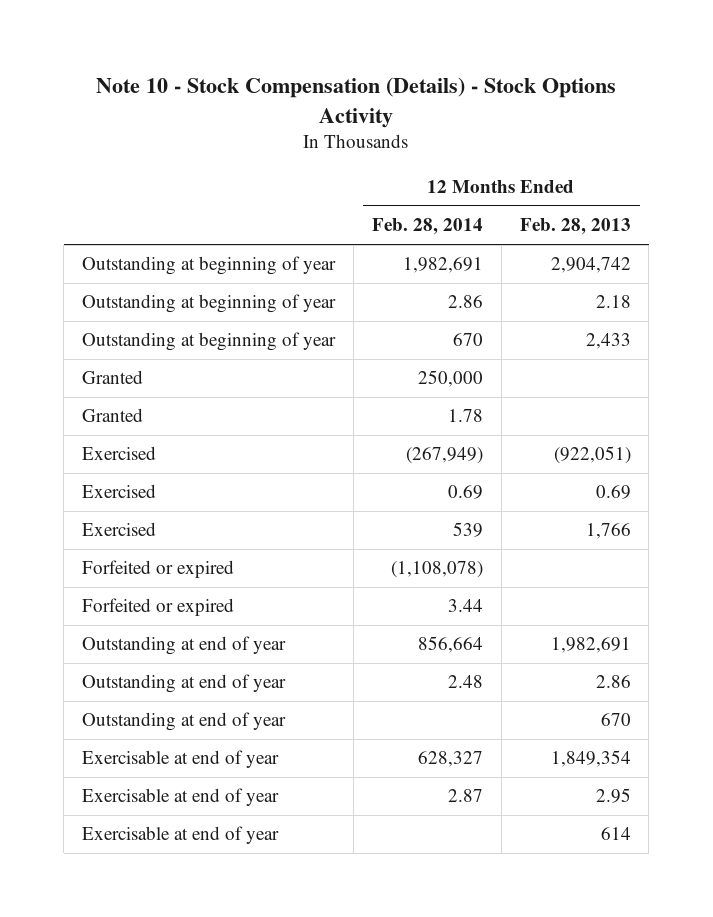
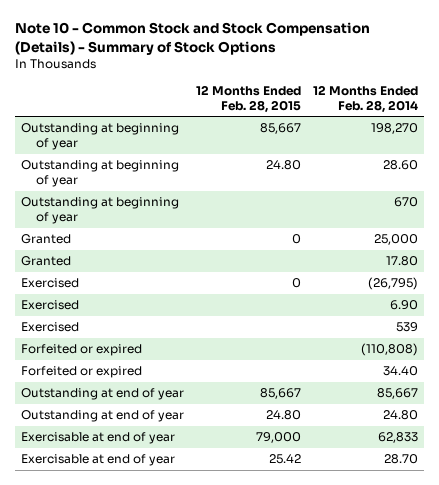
- Note 10 - Stock Compensation (Details) - Stock Options Activity
+ Note 10 - Common Stock and Stock Compensation (Details) - Summary of Stock Options
- | 12 Months Ended Feb. 28, 2014 | 12 Months Ended Feb. 28, 2013
+ | 12 Months Ended Feb. 28, 2015 | 12 Months Ended Feb. 28, 2014
- Outstanding at beginning of year | 1,982,691 | 2,904,742
- Outstanding at beginning of year | 2.86 | 2.18
+ Outstanding at beginning of year | 85,667 | 198,270
+ Outstanding at beginning of year | 24.80 | 28.60
- Granted | 250,000 |
- Granted | 1.78 |
- Exercised | (267,949) | (922,051)
- Exercised | 0.69 | 0.69
+ Granted | 0 | 25,000
+ Granted | | 17.80
+ Exercised | 0 | (26,795)
+ Exercised | | 6.90
- Forfeited or expired | (1,108,078) |
- Forfeited or expired | 3.44 |
- Outstanding at end of year | 856,664 | 1,982,691
- Outstanding at end of year | 2.48 | 2.86
- Outstanding at end of year | | 670
- Exercisable at end of year | 628,327 | 1,849,354
- Exercisable at end of year | 2.87 | 2.95
- Exercisable at end of year | | 614
+ Forfeited or expired | | (110,808)
+ Forfeited or expired | | 34.40
+ Outstanding at end of year | 85,667 | 85,667
+ Outstanding at end of year | 24.80 | 24.80
+ Exercisable at end of year | 79,000 | 62,833
+ Exercisable at end of year | 25.42 | 28.70

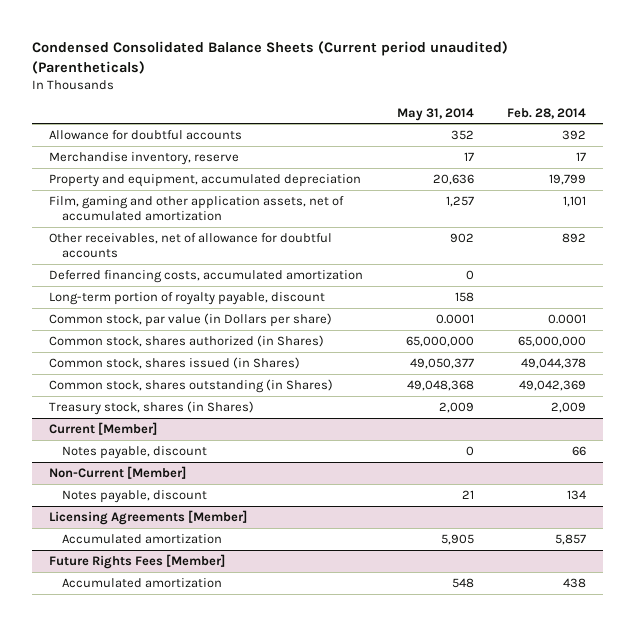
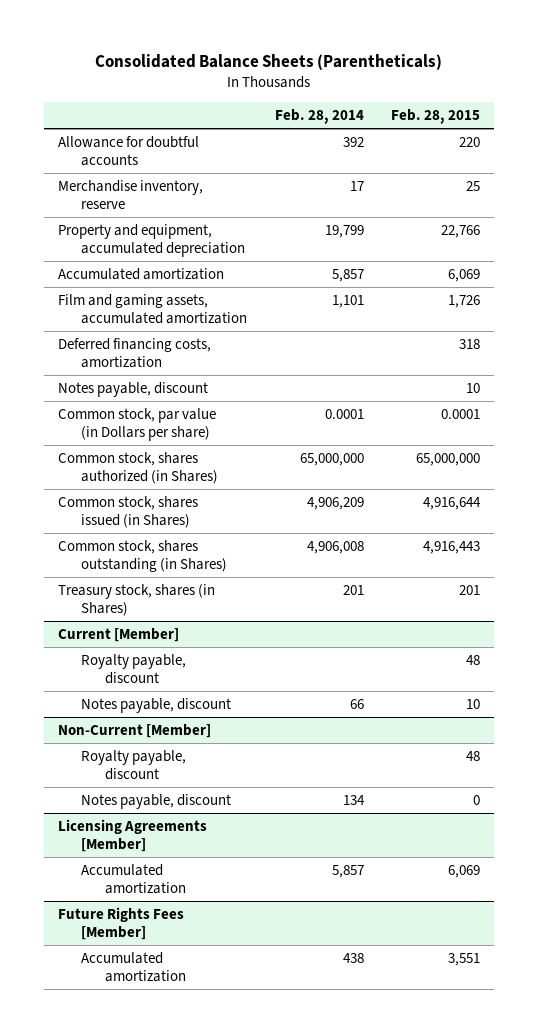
- Condensed Consolidated Balance Sheets (Current period unaudited) (Parentheticals)
+ Consolidated Balance Sheets (Parentheticals)
- | May 31, 2014 | Feb. 28, 2014
+ | Feb. 28, 2014 | Feb. 28, 2015
- Film, gaming and other application assets, net of accumulated amortization | 1,257 | 1,101
- Other receivables, net of allowance for doubtful accounts | 902 | 892
- Deferred financing costs, accumulated amortization | 0 |
- Long-term portion of royalty payable, discount | 158 |
+ Accumulated amortization | 5,857 | 6,069
+ Film and gaming assets, accumulated amortization | 1,101 | 1,726
+ Deferred financing costs, amortization | | 318
+ Notes payable, discount | | 10
- Common stock, shares issued (in Shares) | 49,050,377 | 49,044,378
- Common stock, shares outstanding (in Shares) | 49,048,368 | 49,042,369
- Treasury stock, shares (in Shares) | 2,009 | 2,009
+ Common stock, shares issued (in Shares) | 4,906,209 | 4,916,644
+ Common stock, shares outstanding (in Shares) | 4,906,008 | 4,916,443
+ Treasury stock, shares (in Shares) | 201 | 201
@ Current [Member]
+ Royalty payable, discount | | 48
@ Non-Current [Member]
+ Royalty payable, discount | | 48

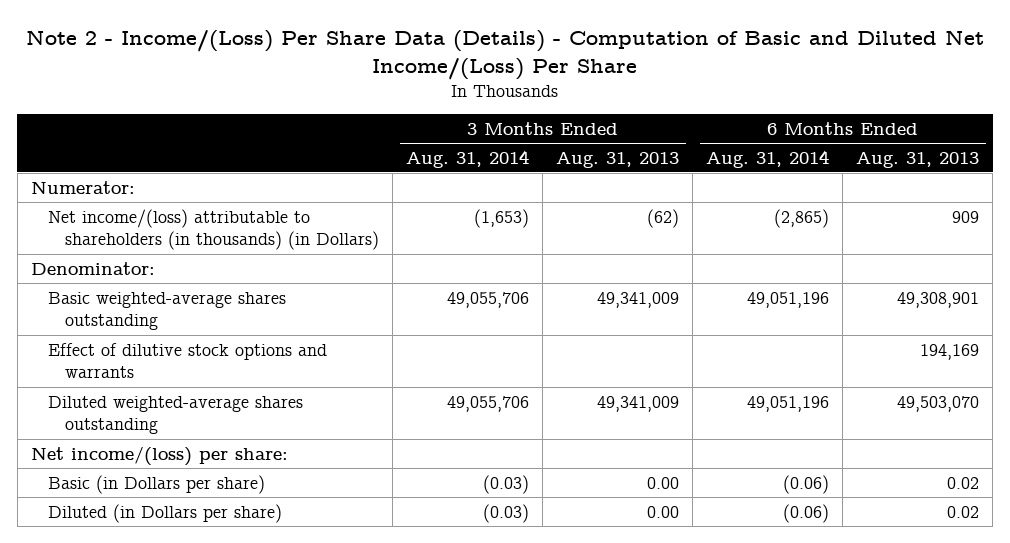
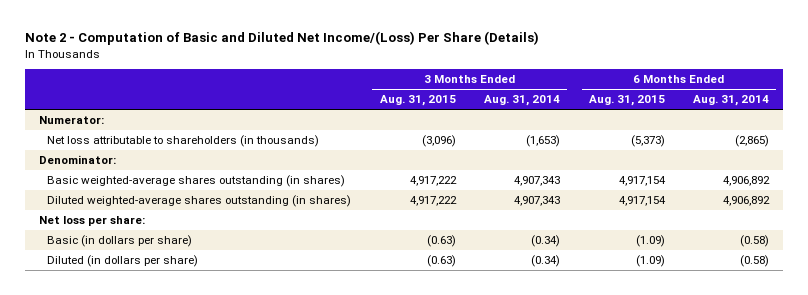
- Note 2 - Income/(Loss) Per Share Data (Details) - Computation of Basic and Diluted Net Income/(Loss) Per Share
+ Note 2 - Computation of Basic and Diluted Net Income/(Loss) Per Share (Details)
- | 3 Months Ended Aug. 31, 2014 | 3 Months Ended Aug. 31, 2013 | 6 Months Ended Aug. 31, 2014 | 6 Months Ended Aug. 31, 2013
+ | 3 Months Ended Aug. 31, 2015 | 3 Months Ended Aug. 31, 2014 | 6 Months Ended Aug. 31, 2015 | 6 Months Ended Aug. 31, 2014
- Net income/(loss) attributable to shareholders (in thousands) (in Dollars) | (1,653) | (62) | (2,865) | 909
+ Net loss attributable to shareholders (in thousands) | (3,096) | (1,653) | (5,373) | (2,865)
- Basic weighted-average shares outstanding | 49,055,706 | 49,341,009 | 49,051,196 | 49,308,901
- Effect of dilutive stock options and warrants | | | | 194,169
- Diluted weighted-average shares outstanding | 49,055,706 | 49,341,009 | 49,051,196 | 49,503,070
- Net income/(loss) per share:
- Basic (in Dollars per share) | (0.03) | 0.00 | (0.06) | 0.02
- Diluted (in Dollars per share) | (0.03) | 0.00 | (0.06) | 0.02
+ Basic weighted-average shares outstanding (in shares) | 4,917,222 | 4,907,343 | 4,917,154 | 4,906,892
+ Diluted weighted-average shares outstanding (in shares) | 4,917,222 | 4,907,343 | 4,917,154 | 4,906,892
+ Net loss per share:
+ Basic (in dollars per share) | (0.63) | (0.34) | (1.09) | (0.58)
+ Diluted (in dollars per share) | (0.63) | (0.34) | (1.09) | (0.58)

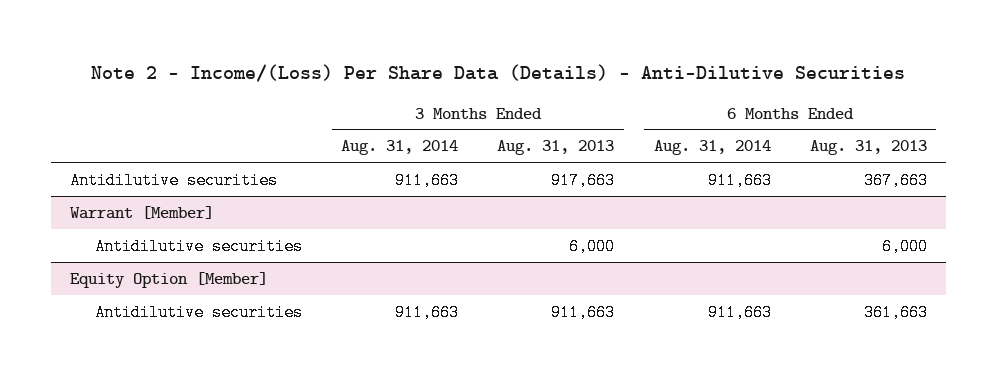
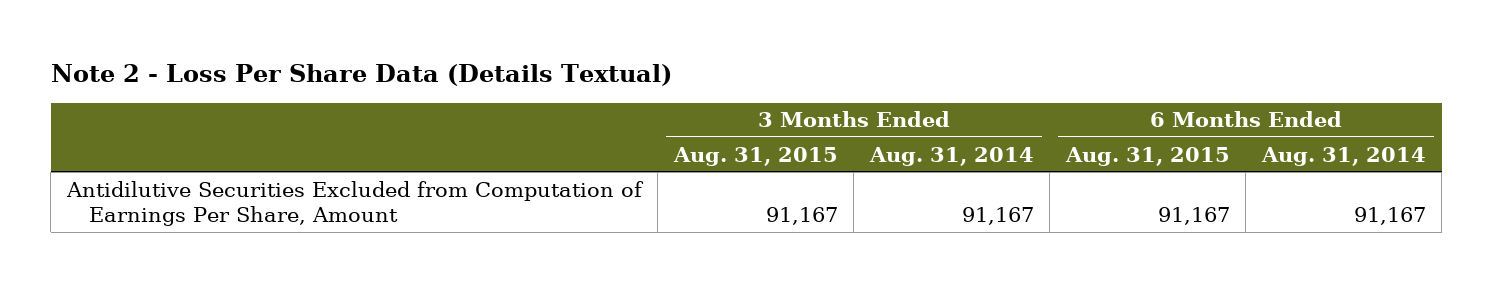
- Note 2 - Income/(Loss) Per Share Data (Details) - Anti-Dilutive Securities
+ Note 2 - Loss Per Share Data (Details Textual)
- | 3 Months Ended Aug. 31, 2014 | 3 Months Ended Aug. 31, 2013 | 6 Months Ended Aug. 31, 2014 | 6 Months Ended Aug. 31, 2013
+ | 3 Months Ended Aug. 31, 2015 | 3 Months Ended Aug. 31, 2014 | 6 Months Ended Aug. 31, 2015 | 6 Months Ended Aug. 31, 2014
- Antidilutive securities | 911,663 | 917,663 | 911,663 | 367,663
- Warrant [Member]
- Antidilutive securities | | 6,000 | | 6,000
- Equity Option [Member]
- Antidilutive securities | 911,663 | 911,663 | 911,663 | 361,663
+ Antidilutive Securities Excluded from Computation of Earnings Per Share, Amount | 91,167 | 91,167 | 91,167 | 91,167

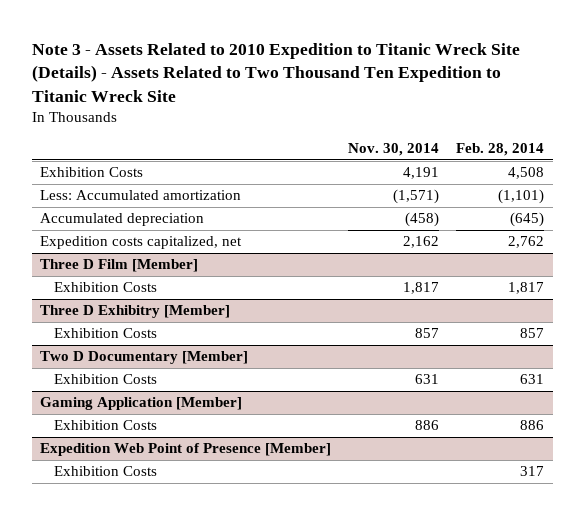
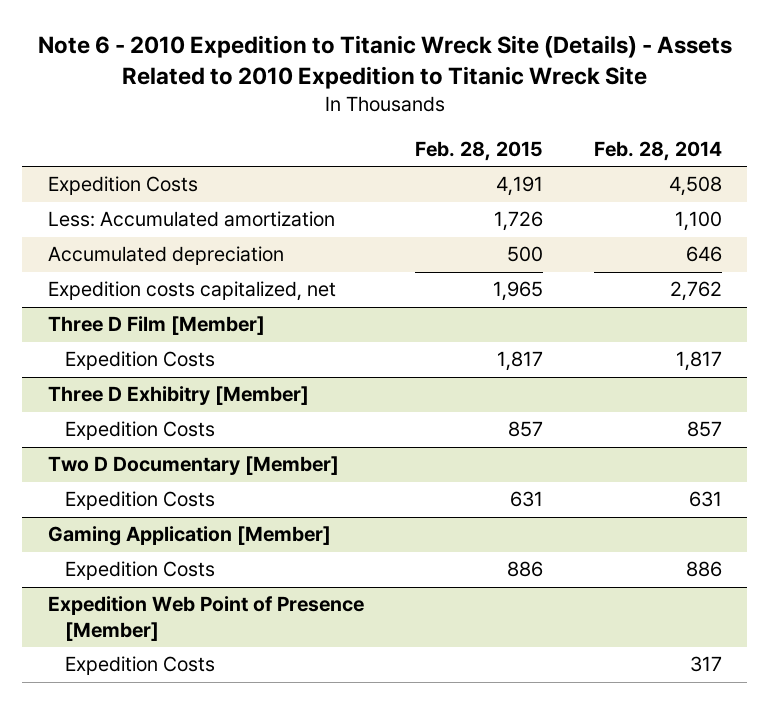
- Note 3 - Assets Related to 2010 Expedition to Titanic Wreck Site (Details) - Assets Related to Two Thousand Ten Expedition to Titanic Wreck Site
+ Note 6 - 2010 Expedition to Titanic Wreck Site (Details) - Assets Related to 2010 Expedition to Titanic Wreck Site
- | Nov. 30, 2014 | Feb. 28, 2014
+ | Feb. 28, 2015 | Feb. 28, 2014
- Exhibition Costs | 4,191 | 4,508
- Less: Accumulated amortization | (1,571) | (1,101)
- Accumulated depreciation | (458) | (645)
+ Expedition Costs | 4,191 | 4,508
+ Less: Accumulated amortization | 1,726 | 1,100
+ Accumulated depreciation | 500 | 646
@ Three D Film [Member]
- Exhibition Costs | 1,817 | 1,817
+ Expedition Costs | 1,817 | 1,817
@ Three D Exhibitry [Member]
- Exhibition Costs | 857 | 857
+ Expedition Costs | 857 | 857
@ Two D Documentary [Member]
- Exhibition Costs | 631 | 631
+ Expedition Costs | 631 | 631
@ Gaming Application [Member]
- Exhibition Costs | 886 | 886
+ Expedition Costs | 886 | 886
@ Expedition Web Point of Presence [Member]
- Exhibition Costs | | 317
+ Expedition Costs | | 317

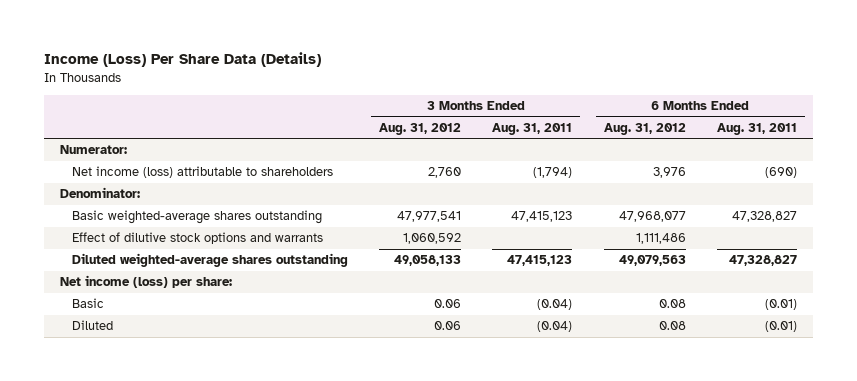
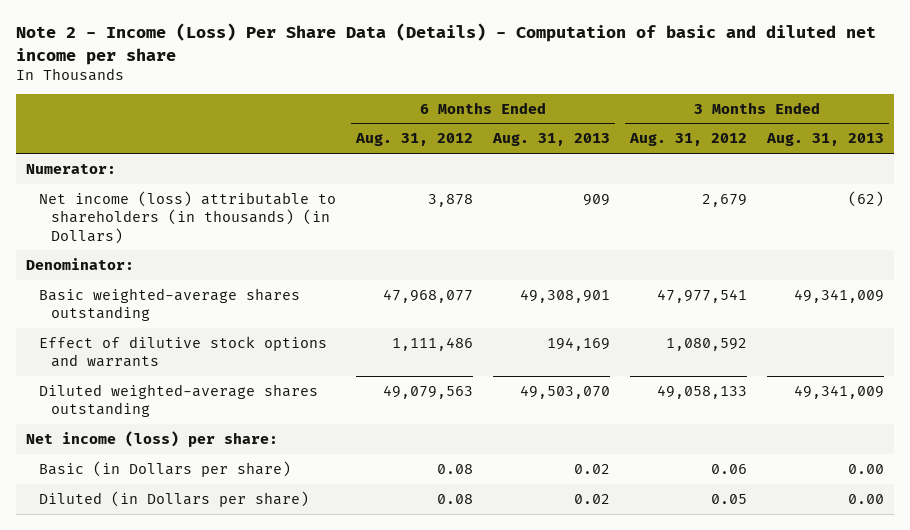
- Income (Loss) Per Share Data (Details)
+ Note 2 - Income (Loss) Per Share Data (Details) - Computation of basic and diluted net income per share
- | 3 Months Ended Aug. 31, 2012 | 3 Months Ended Aug. 31, 2011 | 6 Months Ended Aug. 31, 2012 | 6 Months Ended Aug. 31, 2011
+ | 6 Months Ended Aug. 31, 2012 | 6 Months Ended Aug. 31, 2013 | 3 Months Ended Aug. 31, 2012 | 3 Months Ended Aug. 31, 2013
- Net income (loss) attributable to shareholders | 2,760 | (1,794) | 3,976 | (690)
+ Net income (loss) attributable to shareholders (in thousands) (in Dollars) | 3,878 | 909 | 2,679 | (62)
- Effect of dilutive stock options and warrants | 1,060,592 | | 1,111,486 |
+ Effect of dilutive stock options and warrants | 1,111,486 | 194,169 | 1,080,592 |
- Basic | 0.06 | (0.04) | 0.08 | (0.01)
- Diluted | 0.06 | (0.04) | 0.08 | (0.01)
+ Basic (in Dollars per share) | 0.08 | 0.02 | 0.06 | 0.00
+ Diluted (in Dollars per share) | 0.08 | 0.02 | 0.05 | 0.00

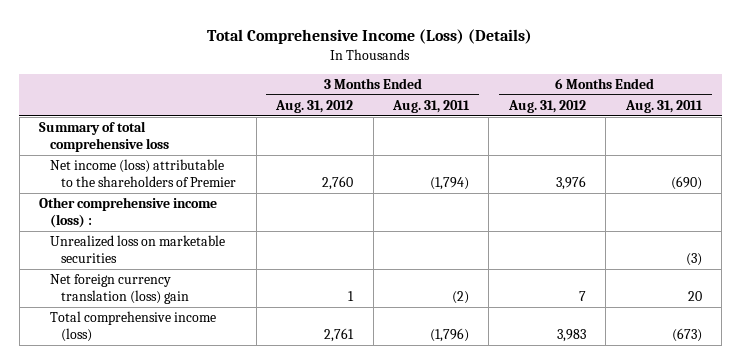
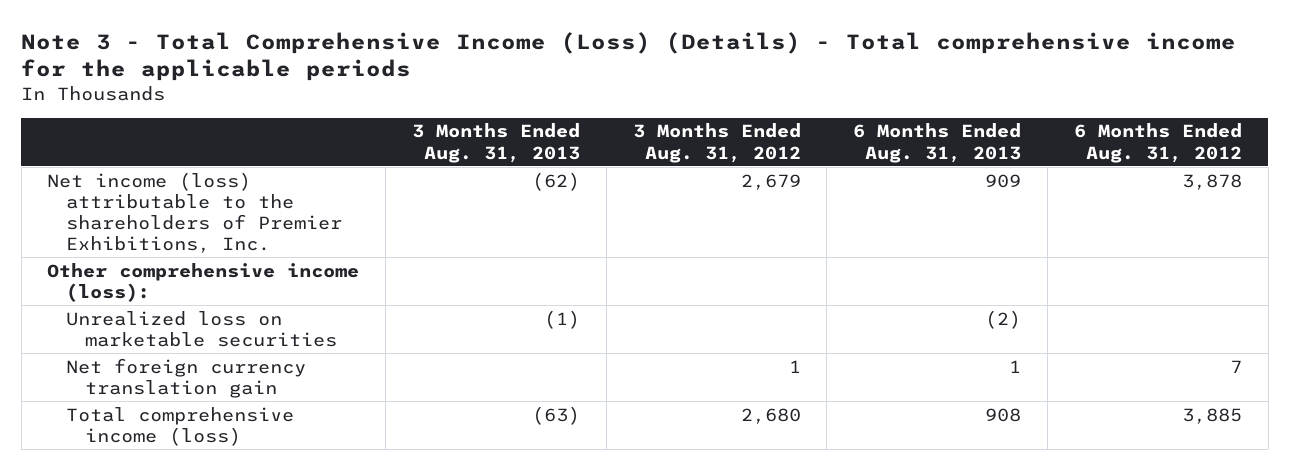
- Total Comprehensive Income (Loss) (Details)
+ Note 3 - Total Comprehensive Income (Loss) (Details) - Total comprehensive income for the applicable periods
- | 3 Months Ended Aug. 31, 2012 | 3 Months Ended Aug. 31, 2011 | 6 Months Ended Aug. 31, 2012 | 6 Months Ended Aug. 31, 2011
+ | 3 Months Ended Aug. 31, 2013 | 3 Months Ended Aug. 31, 2012 | 6 Months Ended Aug. 31, 2013 | 6 Months Ended Aug. 31, 2012
- Summary of total comprehensive loss
- Net income (loss) attributable to the shareholders of Premier | 2,760 | (1,794) | 3,976 | (690)
- Other comprehensive income (loss) :
+ Net income (loss) attributable to the shareholders of Premier Exhibitions, Inc. | (62) | 2,679 | 909 | 3,878
+ Other comprehensive income (loss):
- Net foreign currency translation (loss) gain | 1 | (2) | 7 | 20
- Total comprehensive income (loss) | 2,761 | (1,796) | 3,983 | (673)
+ Net foreign currency translation gain | | 1 | 1 | 7
+ Total comprehensive income (loss) | (63) | 2,680 | 908 | 3,885

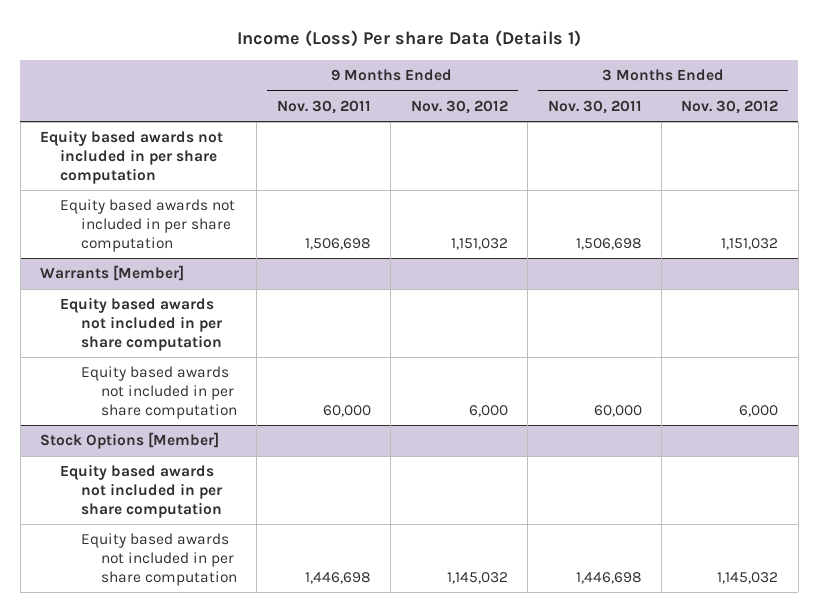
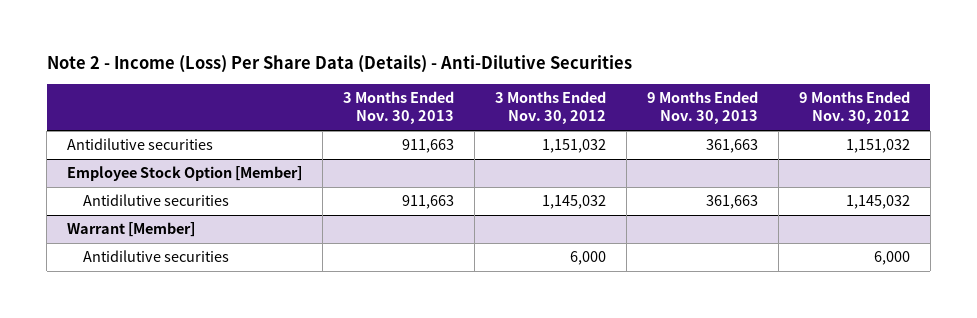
- Income (Loss) Per share Data (Details 1)
+ Note 2 - Income (Loss) Per Share Data (Details) - Anti-Dilutive Securities
- | 9 Months Ended Nov. 30, 2011 | 9 Months Ended Nov. 30, 2012 | 3 Months Ended Nov. 30, 2011 | 3 Months Ended Nov. 30, 2012
+ | 3 Months Ended Nov. 30, 2013 | 3 Months Ended Nov. 30, 2012 | 9 Months Ended Nov. 30, 2013 | 9 Months Ended Nov. 30, 2012
- Equity based awards not included in per share computation
- Equity based awards not included in per share computation | 1,506,698 | 1,151,032 | 1,506,698 | 1,151,032
- Warrants [Member]
- Equity based awards not included in per share computation
- Equity based awards not included in per share computation | 60,000 | 6,000 | 60,000 | 6,000
- Stock Options [Member]
- Equity based awards not included in per share computation
- Equity based awards not included in per share computation | 1,446,698 | 1,145,032 | 1,446,698 | 1,145,032
+ Antidilutive securities | 911,663 | 1,151,032 | 361,663 | 1,151,032
+ Employee Stock Option [Member]
+ Antidilutive securities | 911,663 | 1,145,032 | 361,663 | 1,145,032
+ Warrant [Member]
+ Antidilutive securities | | 6,000 | | 6,000

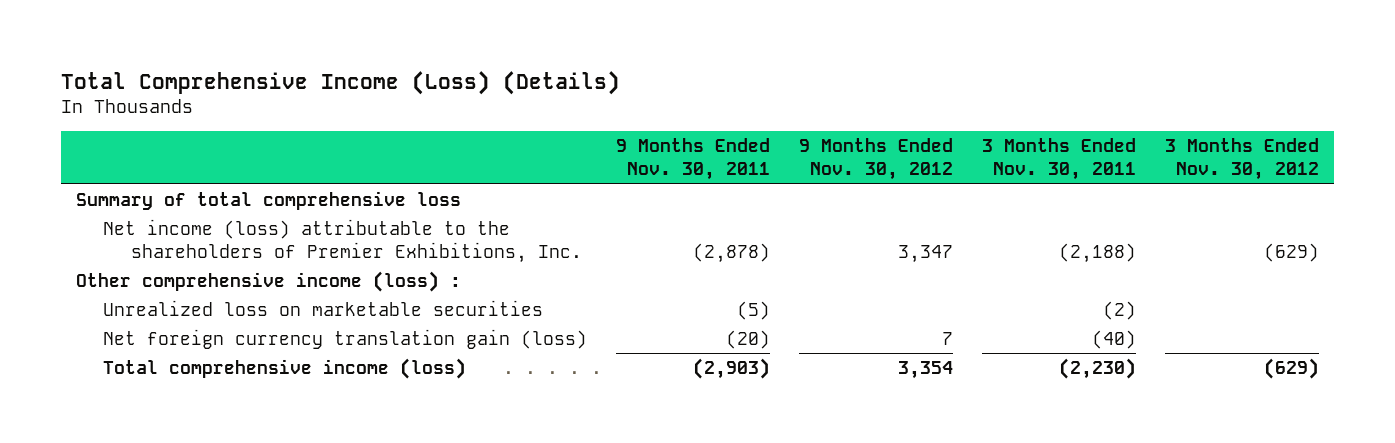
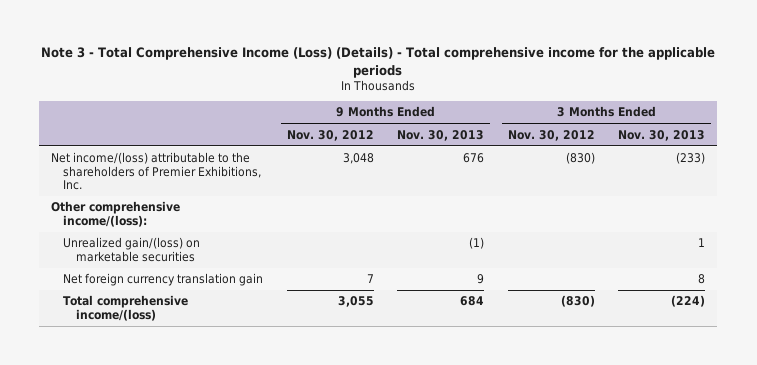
- Total Comprehensive Income (Loss) (Details)
+ Note 3 - Total Comprehensive Income (Loss) (Details) - Total comprehensive income for the applicable periods
- | 9 Months Ended Nov. 30, 2011 | 9 Months Ended Nov. 30, 2012 | 3 Months Ended Nov. 30, 2011 | 3 Months Ended Nov. 30, 2012
+ | 9 Months Ended Nov. 30, 2012 | 9 Months Ended Nov. 30, 2013 | 3 Months Ended Nov. 30, 2012 | 3 Months Ended Nov. 30, 2013
- Summary of total comprehensive loss
- Net income (loss) attributable to the shareholders of Premier Exhibitions, Inc. | (2,878) | 3,347 | (2,188) | (629)
- Other comprehensive income (loss) :
- Unrealized loss on marketable securities | (5) | | (2) |
- Net foreign currency translation gain (loss) | (20) | 7 | (40) |
- Total comprehensive income (loss) | (2,903) | 3,354 | (2,230) | (629)
+ Net income/(loss) attributable to the shareholders of Premier Exhibitions, Inc. | 3,048 | 676 | (830) | (233)
+ Other comprehensive income/(loss):
+ Unrealized gain/(loss) on marketable securities | | (1) | | 1
+ Net foreign currency translation gain | 7 | 9 | | 8
+ Total comprehensive income/(loss) | 3,055 | 684 | (830) | (224)

